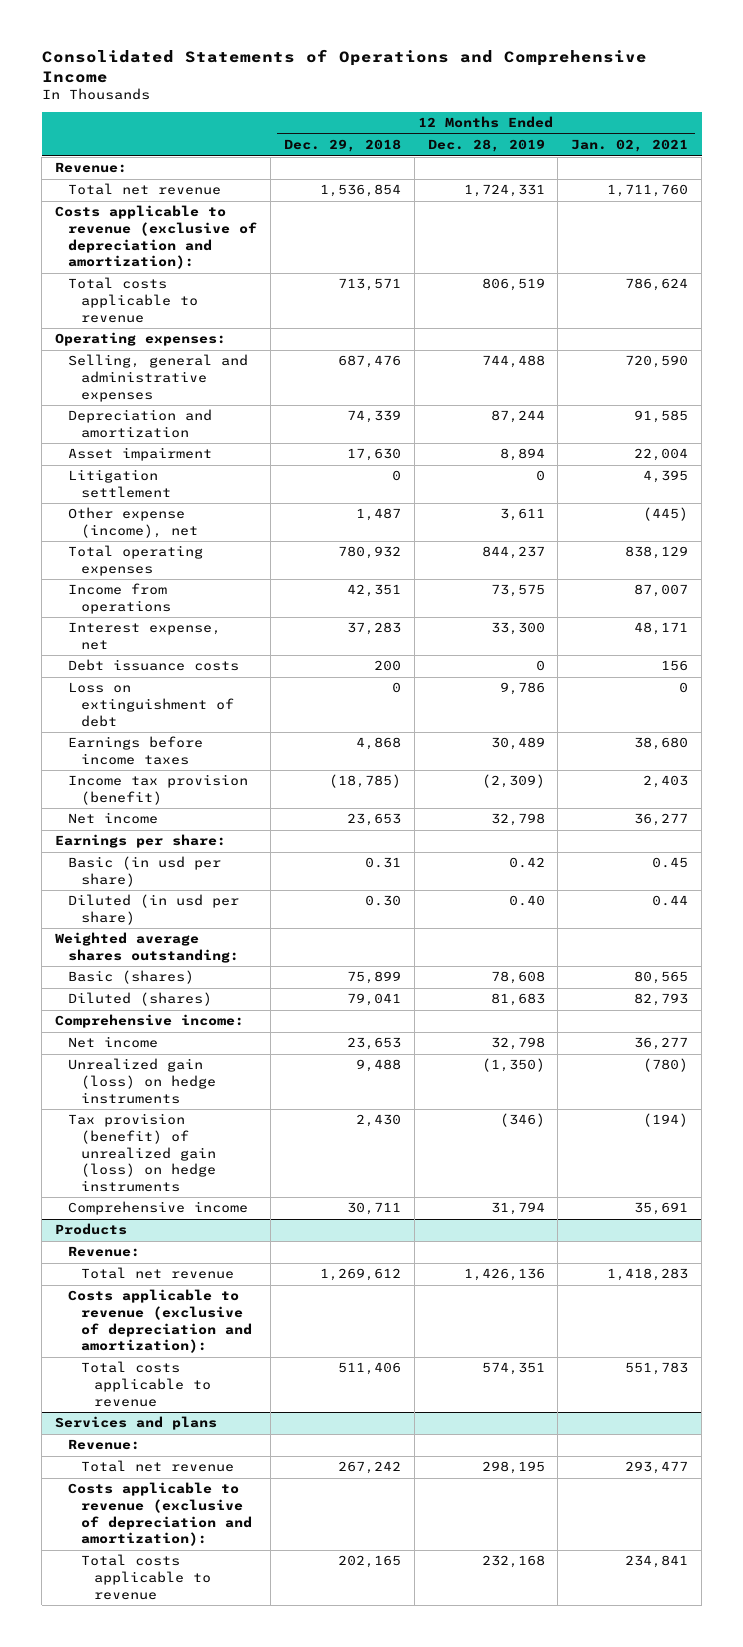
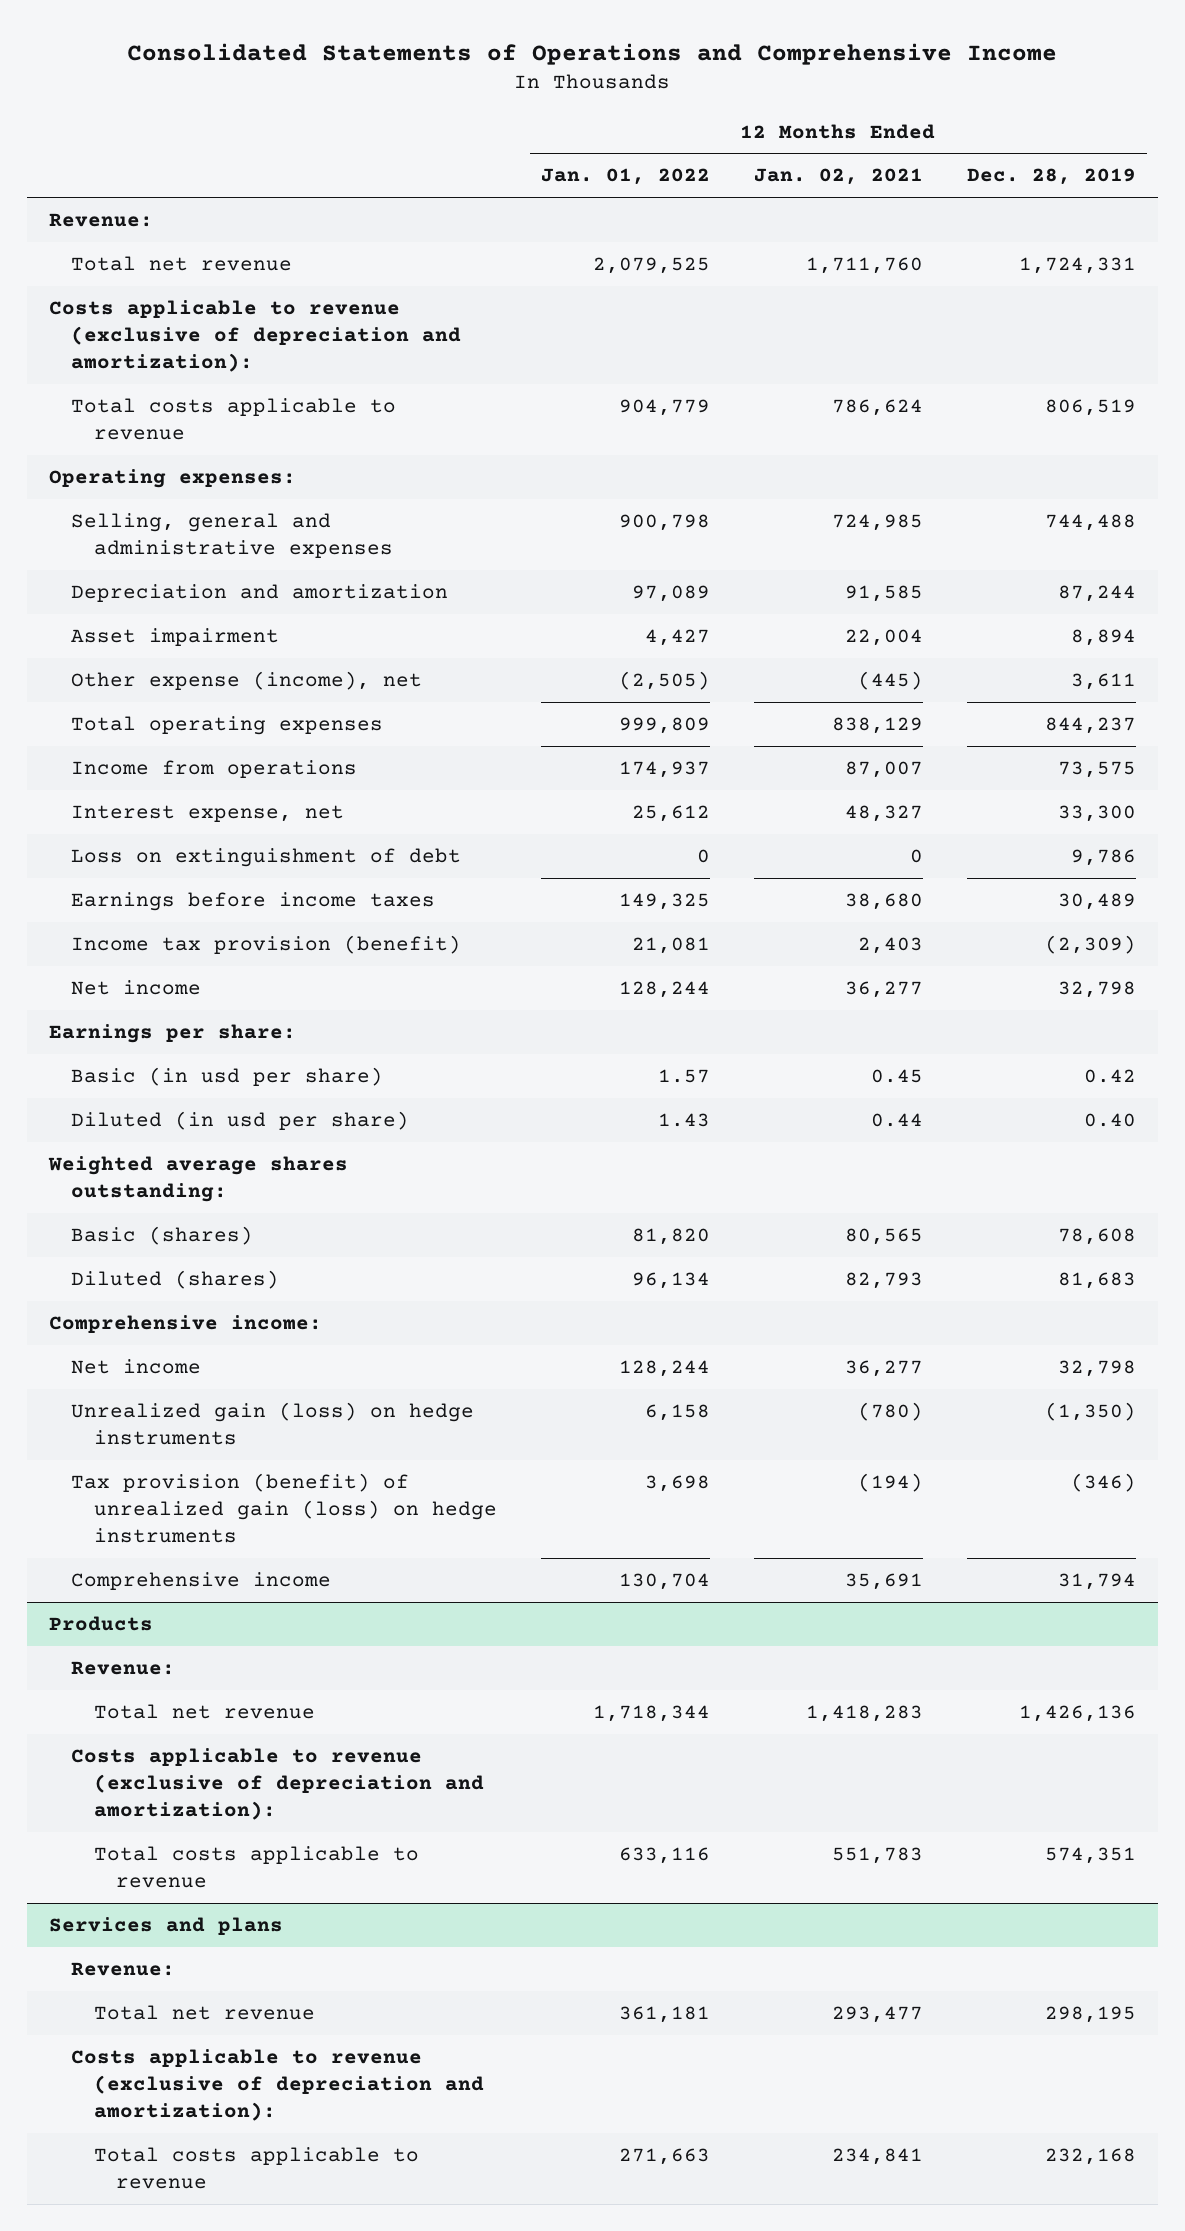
- | 12 Months Ended Dec. 29, 2018 | 12 Months Ended Dec. 28, 2019 | 12 Months Ended Jan. 02, 2021
+ | 12 Months Ended Jan. 01, 2022 | 12 Months Ended Jan. 02, 2021 | 12 Months Ended Dec. 28, 2019
- Selling, general and administrative expenses | 687,476 | 744,488 | 720,590
+ Selling, general and administrative expenses | 900,798 | 724,985 | 744,488
- Litigation settlement | 0 | 0 | 4,395
- Interest expense, net | 37,283 | 33,300 | 48,171
- Debt issuance costs | 200 | 0 | 156
+ Interest expense, net | 25,612 | 48,327 | 33,300

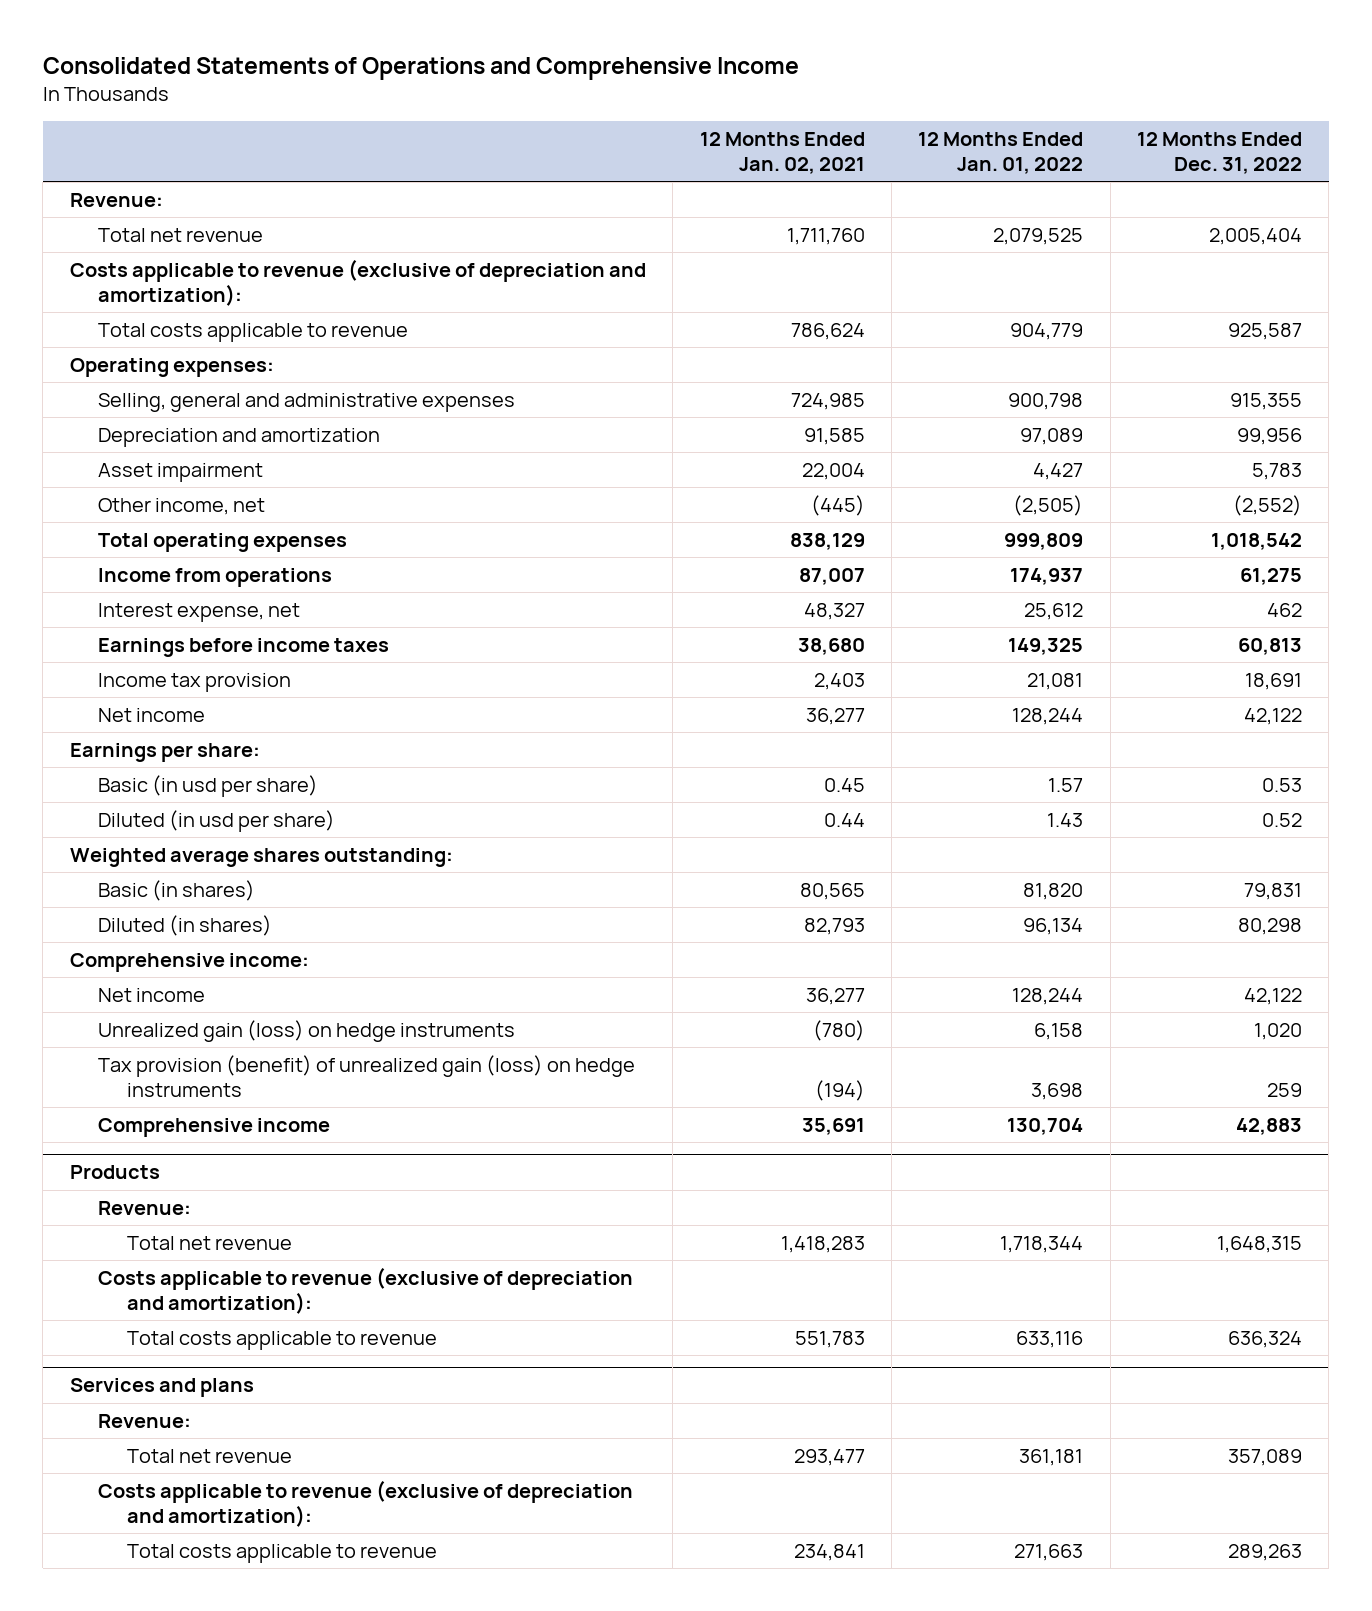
- | 12 Months Ended Jan. 01, 2022 | 12 Months Ended Jan. 02, 2021 | 12 Months Ended Dec. 28, 2019
+ | 12 Months Ended Jan. 02, 2021 | 12 Months Ended Jan. 01, 2022 | 12 Months Ended Dec. 31, 2022
- Other expense (income), net | (2,505) | (445) | 3,611
+ Other income, net | (445) | (2,505) | (2,552)
- Loss on extinguishment of debt | 0 | 0 | 9,786
- Income tax provision (benefit) | 21,081 | 2,403 | (2,309)
+ Income tax provision | 2,403 | 21,081 | 18,691
- Basic (shares) | 81,820 | 80,565 | 78,608
- Diluted (shares) | 96,134 | 82,793 | 81,683
+ Basic (in shares) | 80,565 | 81,820 | 79,831
+ Diluted (in shares) | 82,793 | 96,134 | 80,298

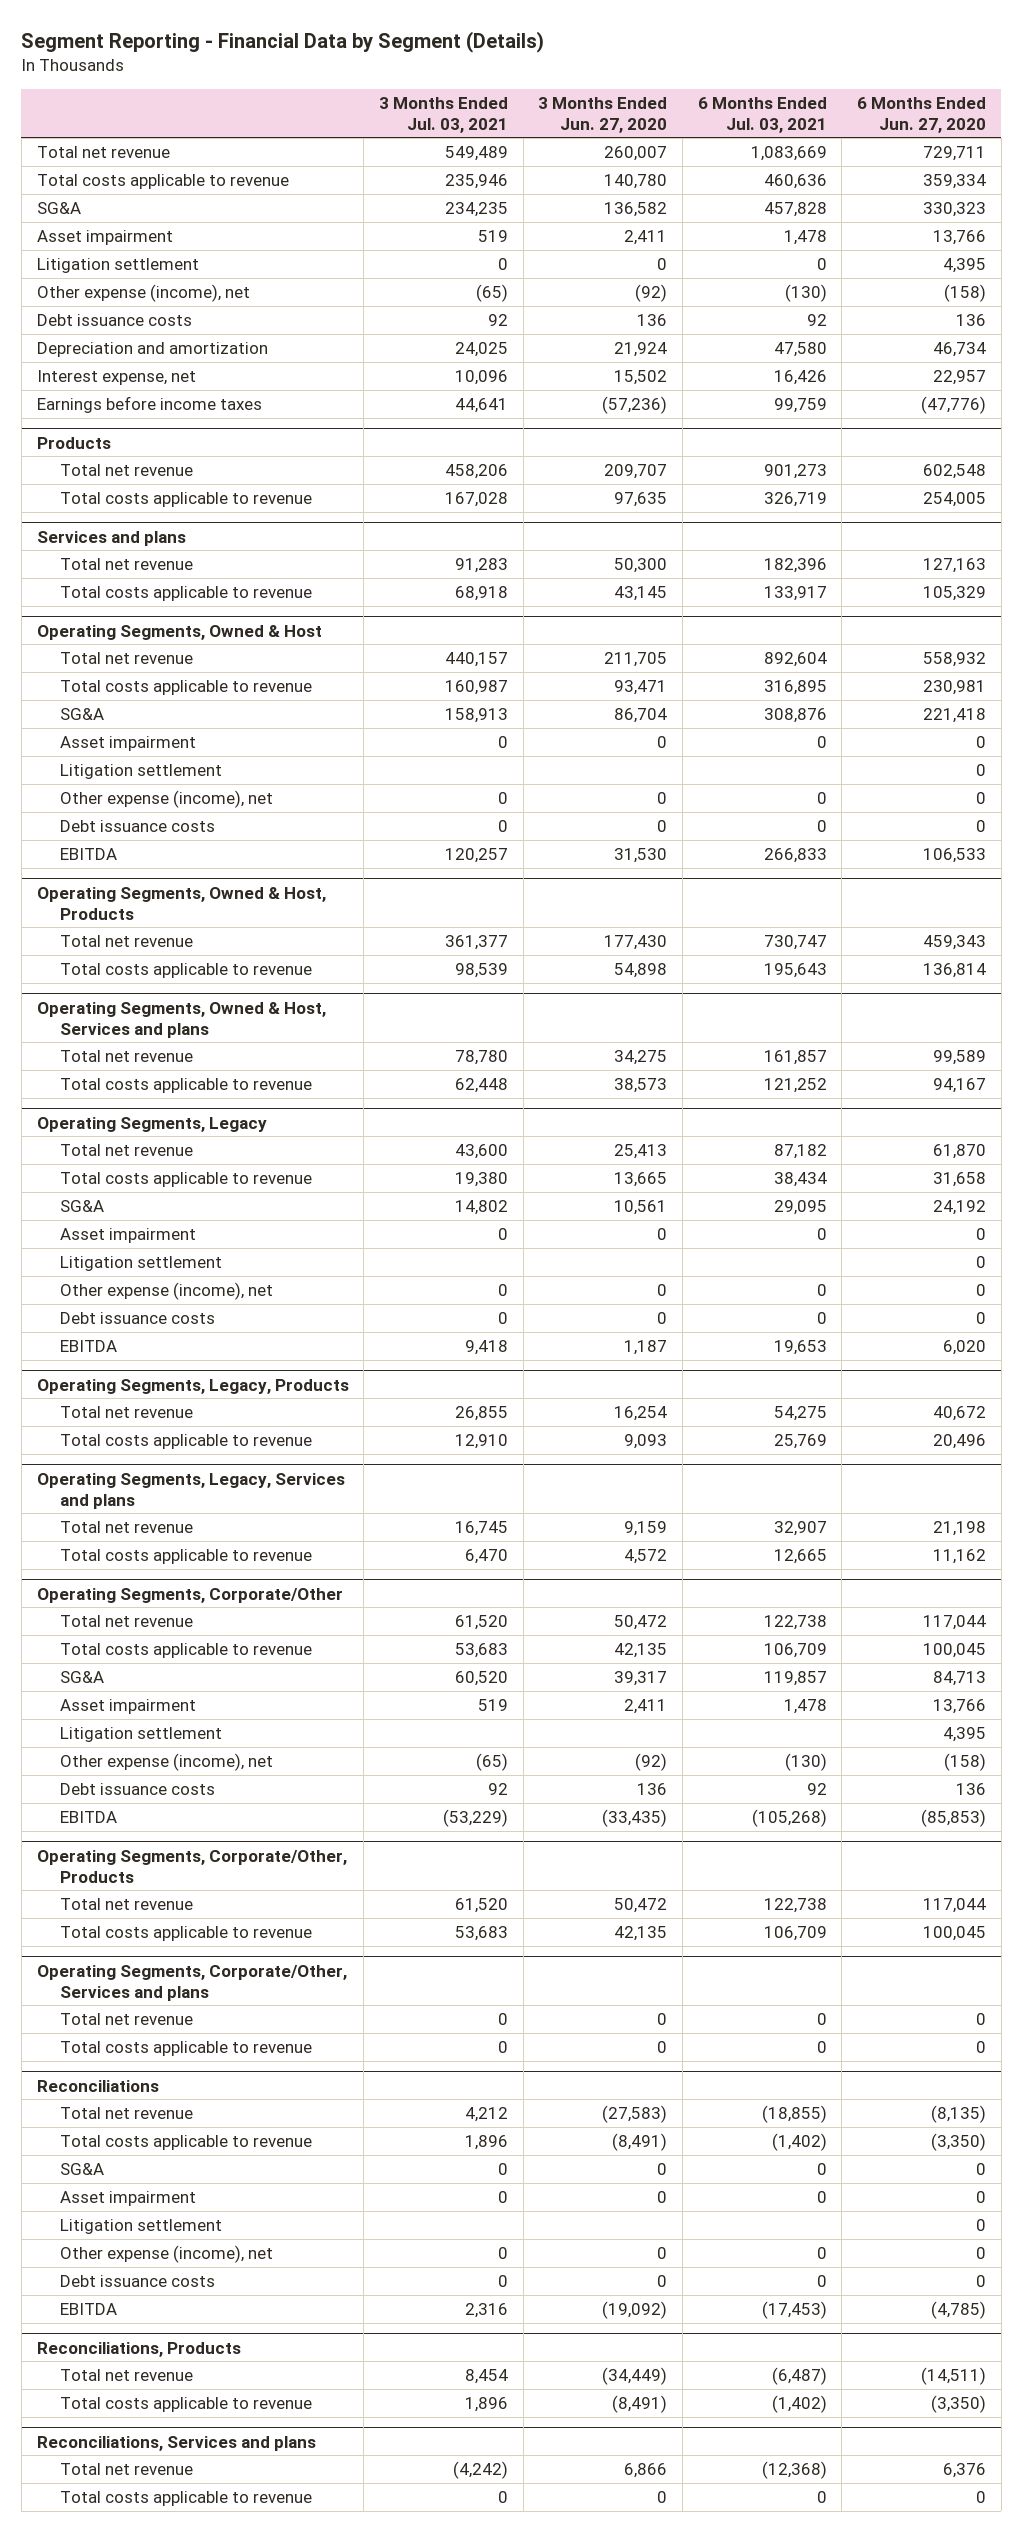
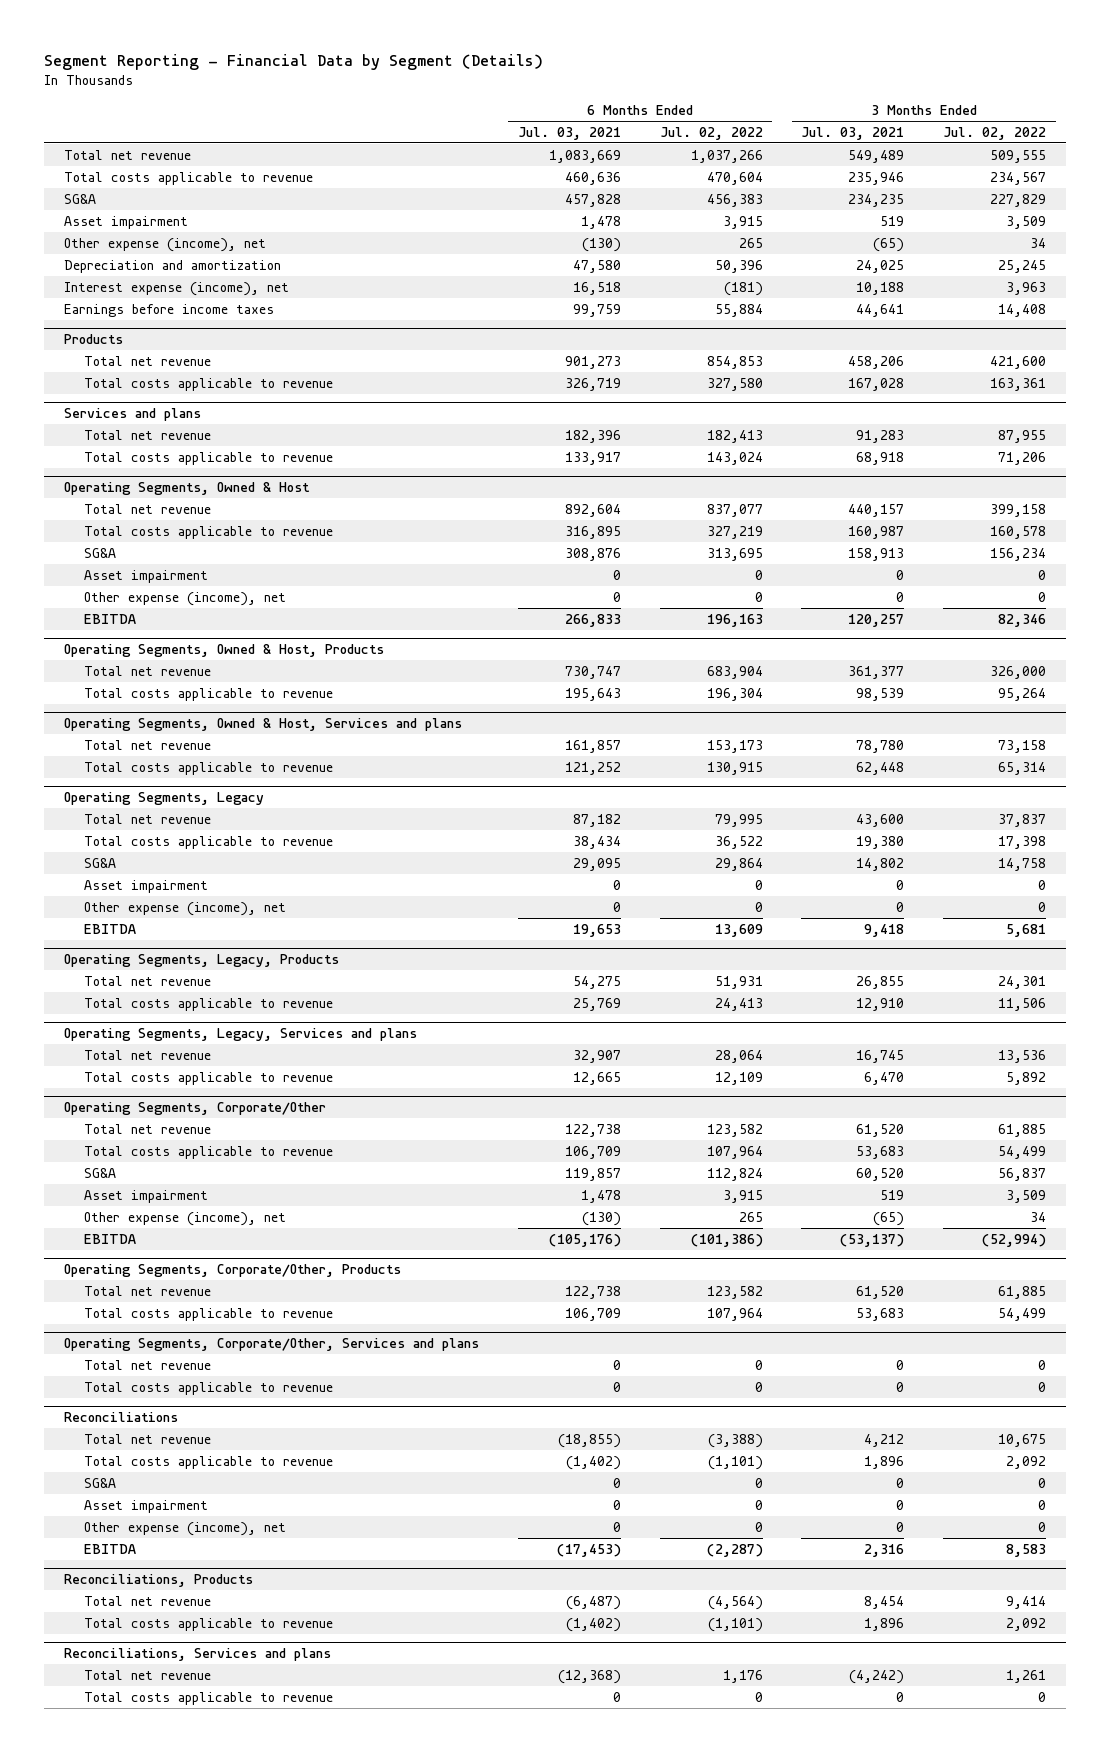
- | 3 Months Ended Jul. 03, 2021 | 3 Months Ended Jun. 27, 2020 | 6 Months Ended Jul. 03, 2021 | 6 Months Ended Jun. 27, 2020
+ | 6 Months Ended Jul. 03, 2021 | 6 Months Ended Jul. 02, 2022 | 3 Months Ended Jul. 03, 2021 | 3 Months Ended Jul. 02, 2022
- Litigation settlement | 0 | 0 | 0 | 4,395
- Debt issuance costs | 92 | 136 | 92 | 136
- Interest expense, net | 10,096 | 15,502 | 16,426 | 22,957
+ Interest expense (income), net | 16,518 | (181) | 10,188 | 3,963
@ Operating Segments, Owned & Host
- Litigation settlement | | | | 0
- Debt issuance costs | 0 | 0 | 0 | 0
@ Operating Segments, Legacy
- Litigation settlement | | | | 0
- Debt issuance costs | 0 | 0 | 0 | 0
@ Operating Segments, Corporate/Other
- Litigation settlement | | | | 4,395
- Debt issuance costs | 92 | 136 | 92 | 136
- EBITDA | (53,229) | (33,435) | (105,268) | (85,853)
+ EBITDA | (105,176) | (101,386) | (53,137) | (52,994)
@ Reconciliations
- Litigation settlement | | | | 0
- Debt issuance costs | 0 | 0 | 0 | 0

